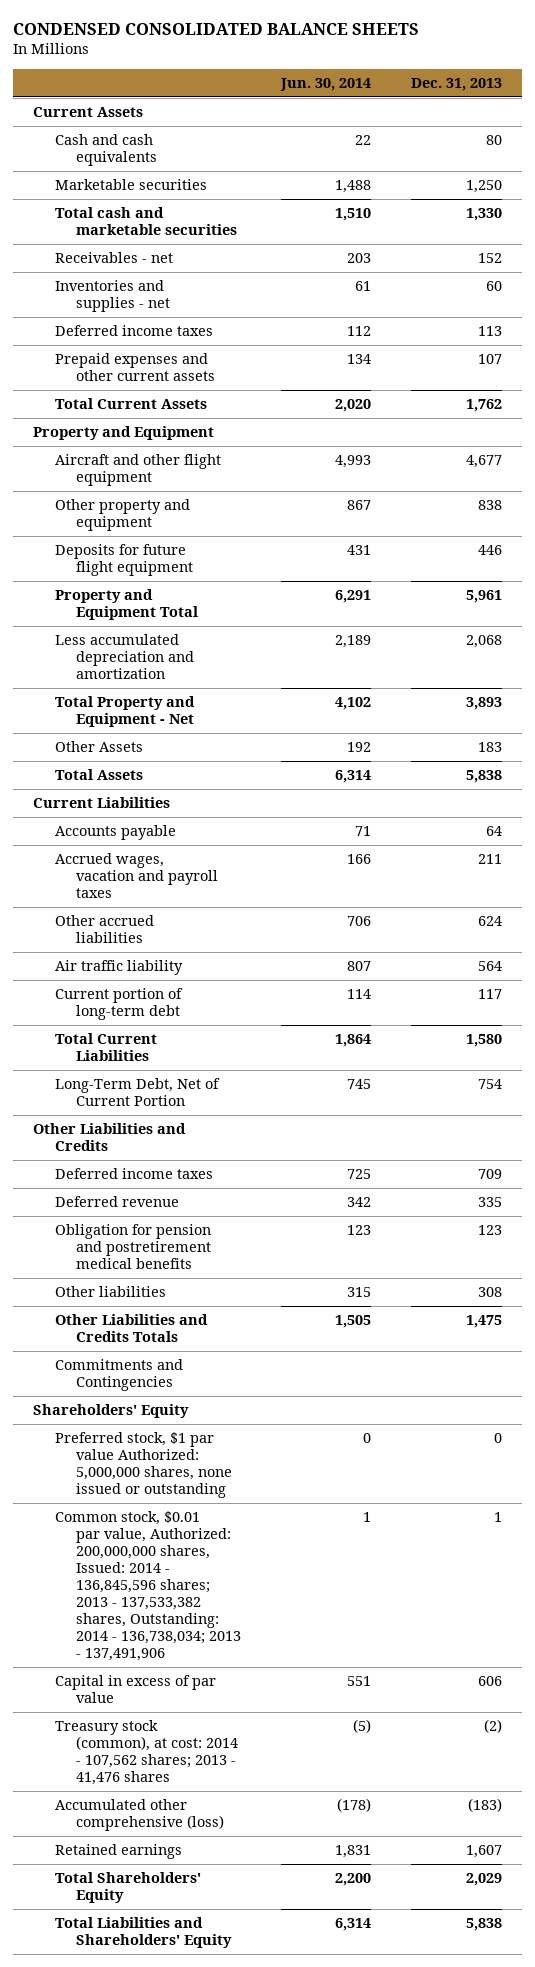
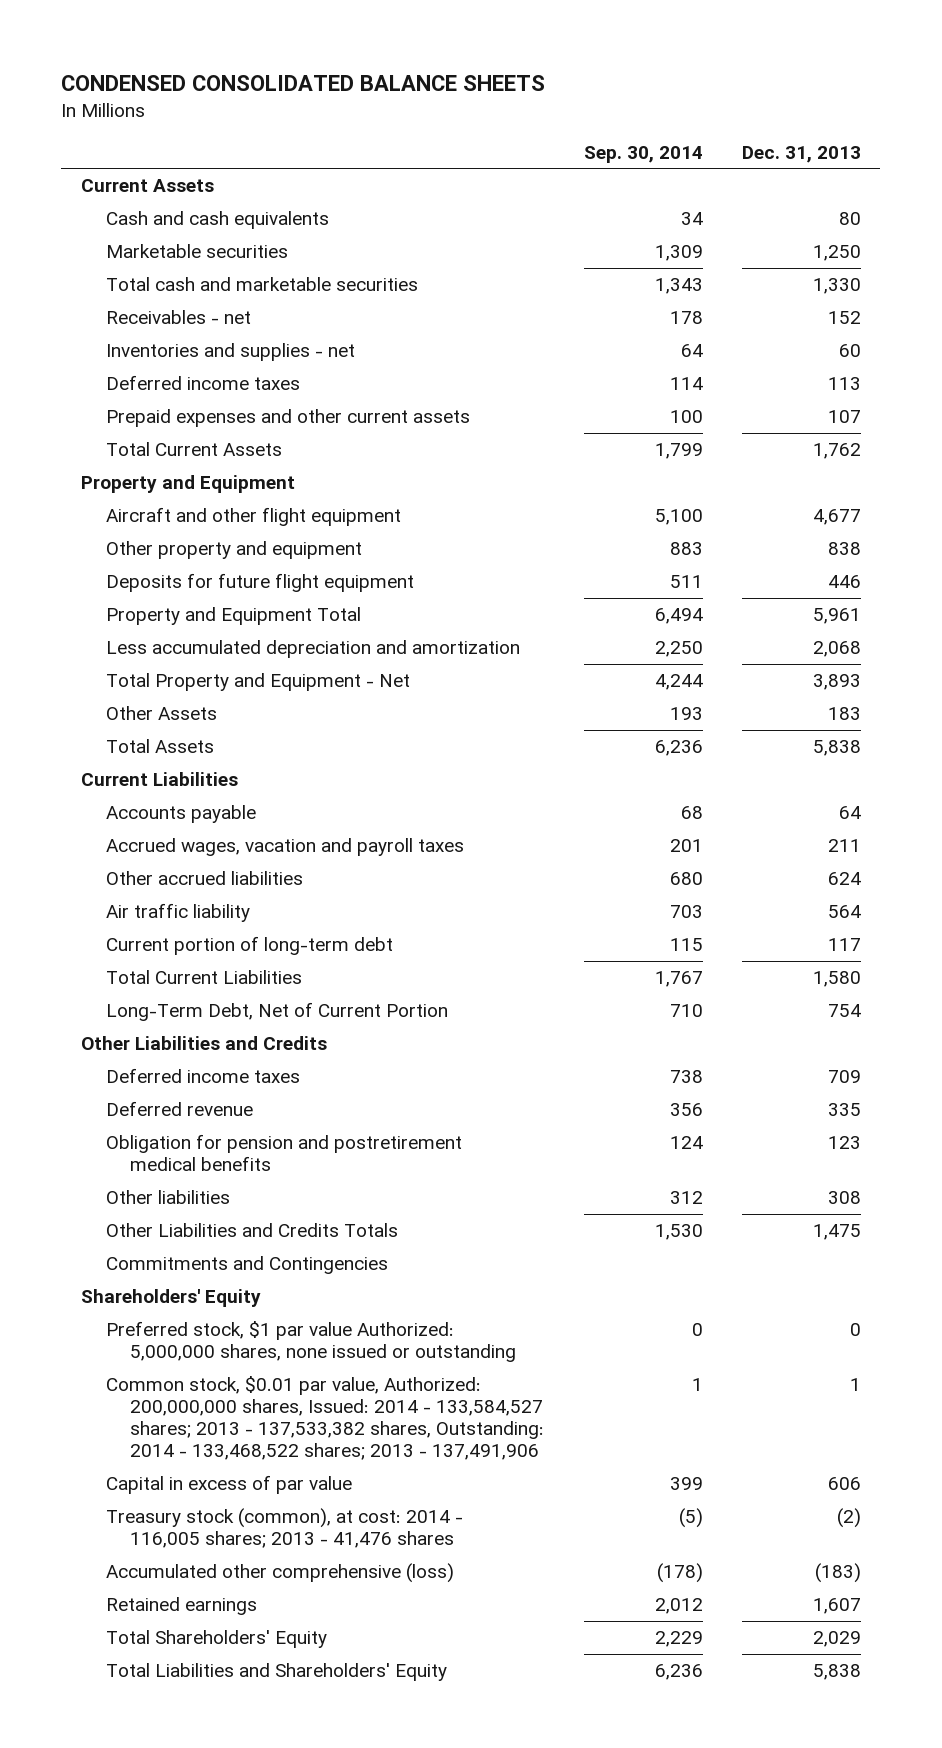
- | Jun. 30, 2014 | Dec. 31, 2013
+ | Sep. 30, 2014 | Dec. 31, 2013
- Common stock, $0.01 par value, Authorized: 200,000,000 shares, Issued: 2014 - 136,845,596 shares; 2013 - 137,533,382 shares, Outstanding: 2014 - 136,738,034; 2013 - 137,491,906 | 1 | 1
+ Common stock, $0.01 par value, Authorized: 200,000,000 shares, Issued: 2014 - 133,584,527 shares; 2013 - 137,533,382 shares, Outstanding: 2014 - 133,468,522 shares; 2013 - 137,491,906 | 1 | 1
- Treasury stock (common), at cost: 2014 - 107,562 shares; 2013 - 41,476 shares | (5) | (2)
+ Treasury stock (common), at cost: 2014 - 116,005 shares; 2013 - 41,476 shares | (5) | (2)

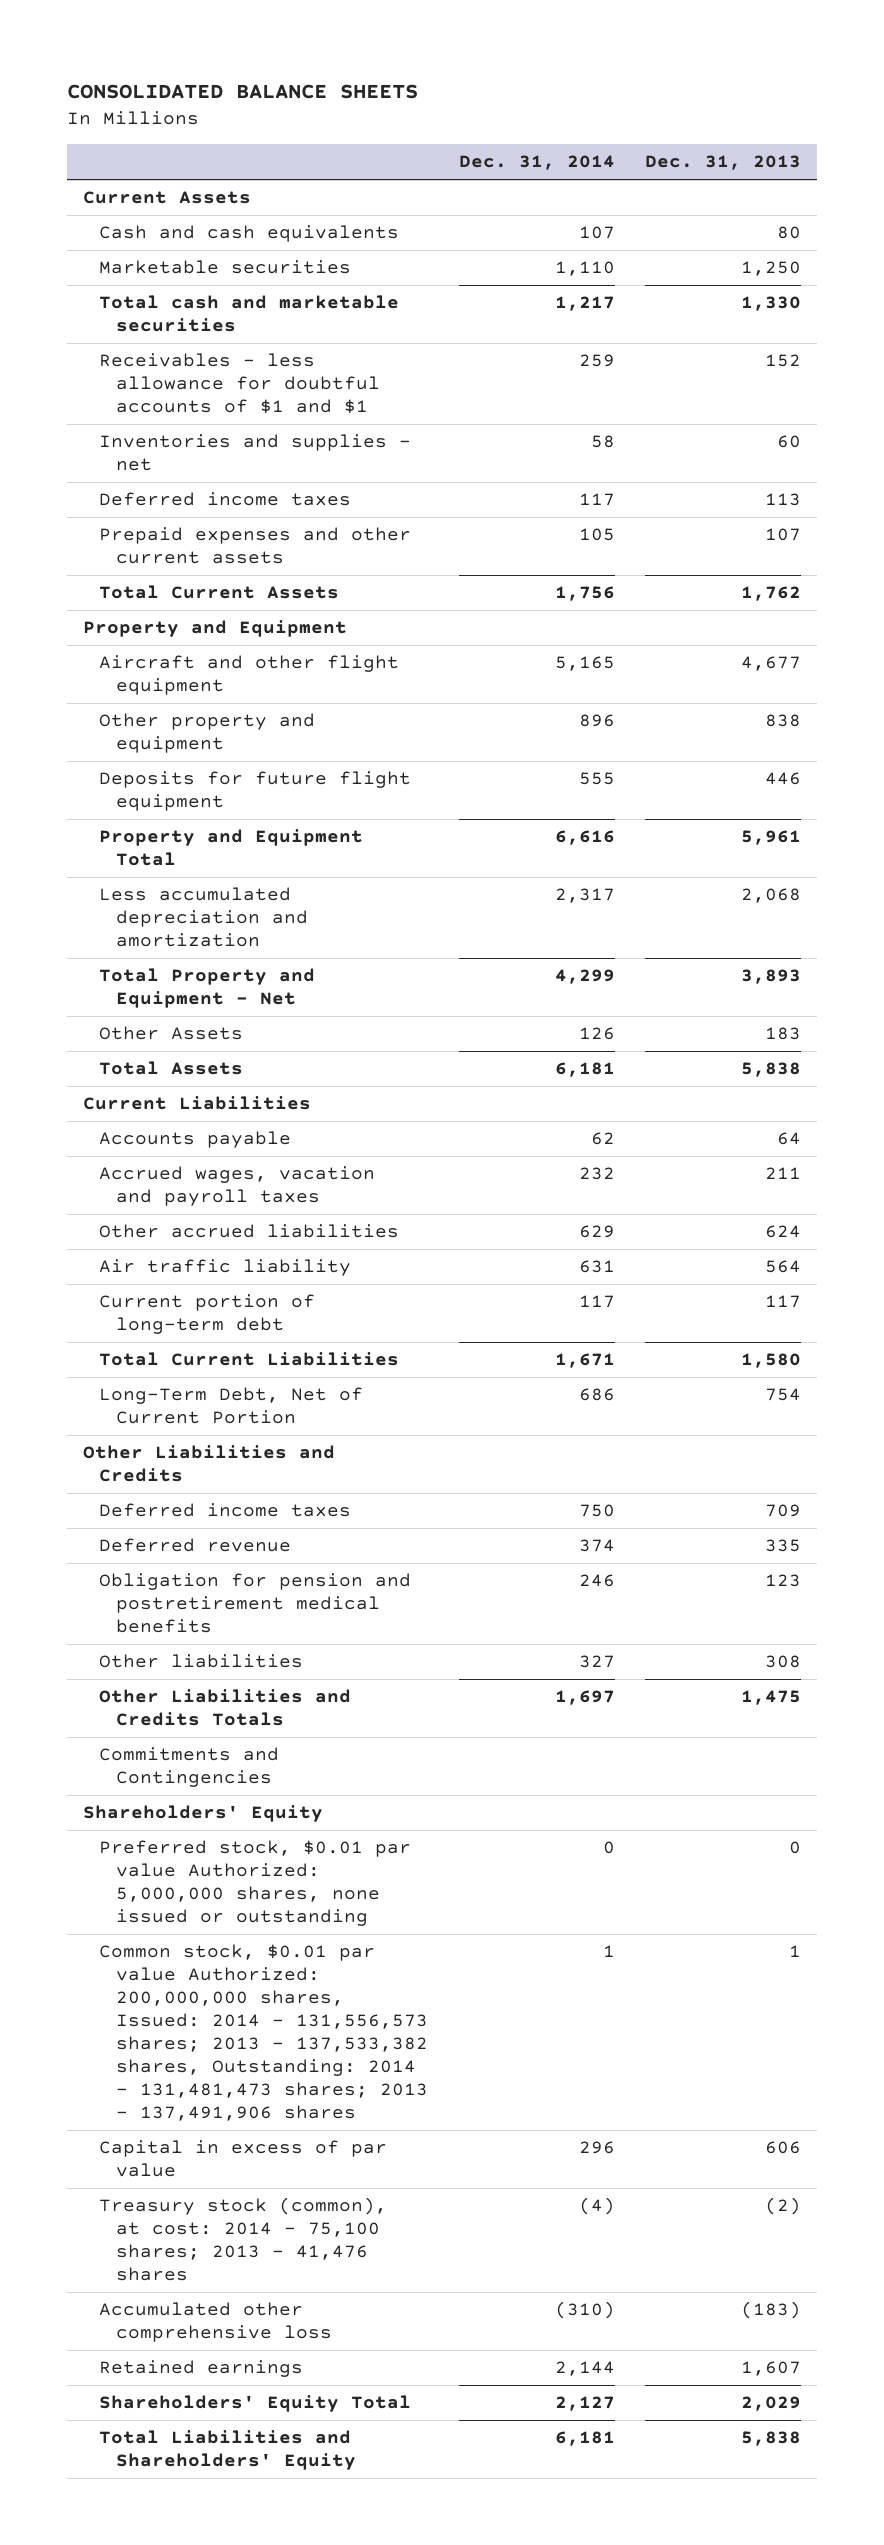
- CONDENSED CONSOLIDATED BALANCE SHEETS
+ CONSOLIDATED BALANCE SHEETS
- | Sep. 30, 2014 | Dec. 31, 2013
+ | Dec. 31, 2014 | Dec. 31, 2013
- Receivables - net | 178 | 152
+ Receivables - less allowance for doubtful accounts of $1 and $1 | 259 | 152
- Preferred stock, $1 par value Authorized: 5,000,000 shares, none issued or outstanding | 0 | 0
- Common stock, $0.01 par value, Authorized: 200,000,000 shares, Issued: 2014 - 133,584,527 shares; 2013 - 137,533,382 shares, Outstanding: 2014 - 133,468,522 shares; 2013 - 137,491,906 | 1 | 1
+ Preferred stock, $0.01 par value Authorized: 5,000,000 shares, none issued or outstanding | 0 | 0
+ Common stock, $0.01 par value Authorized: 200,000,000 shares, Issued: 2014 - 131,556,573 shares; 2013 - 137,533,382 shares, Outstanding: 2014 - 131,481,473 shares; 2013 - 137,491,906 shares | 1 | 1
- Treasury stock (common), at cost: 2014 - 116,005 shares; 2013 - 41,476 shares | (5) | (2)
- Accumulated other comprehensive (loss) | (178) | (183)
+ Treasury stock (common), at cost: 2014 - 75,100 shares; 2013 - 41,476 shares | (4) | (2)
+ Accumulated other comprehensive loss | (310) | (183)
- Total Shareholders' Equity | 2,229 | 2,029
+ Shareholders' Equity Total | 2,127 | 2,029

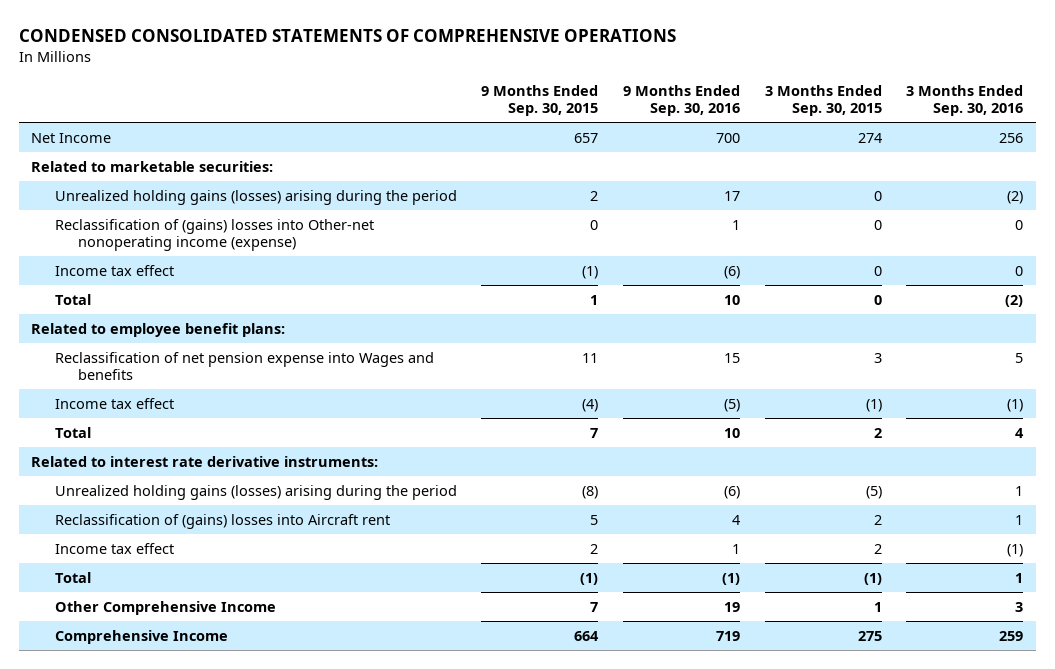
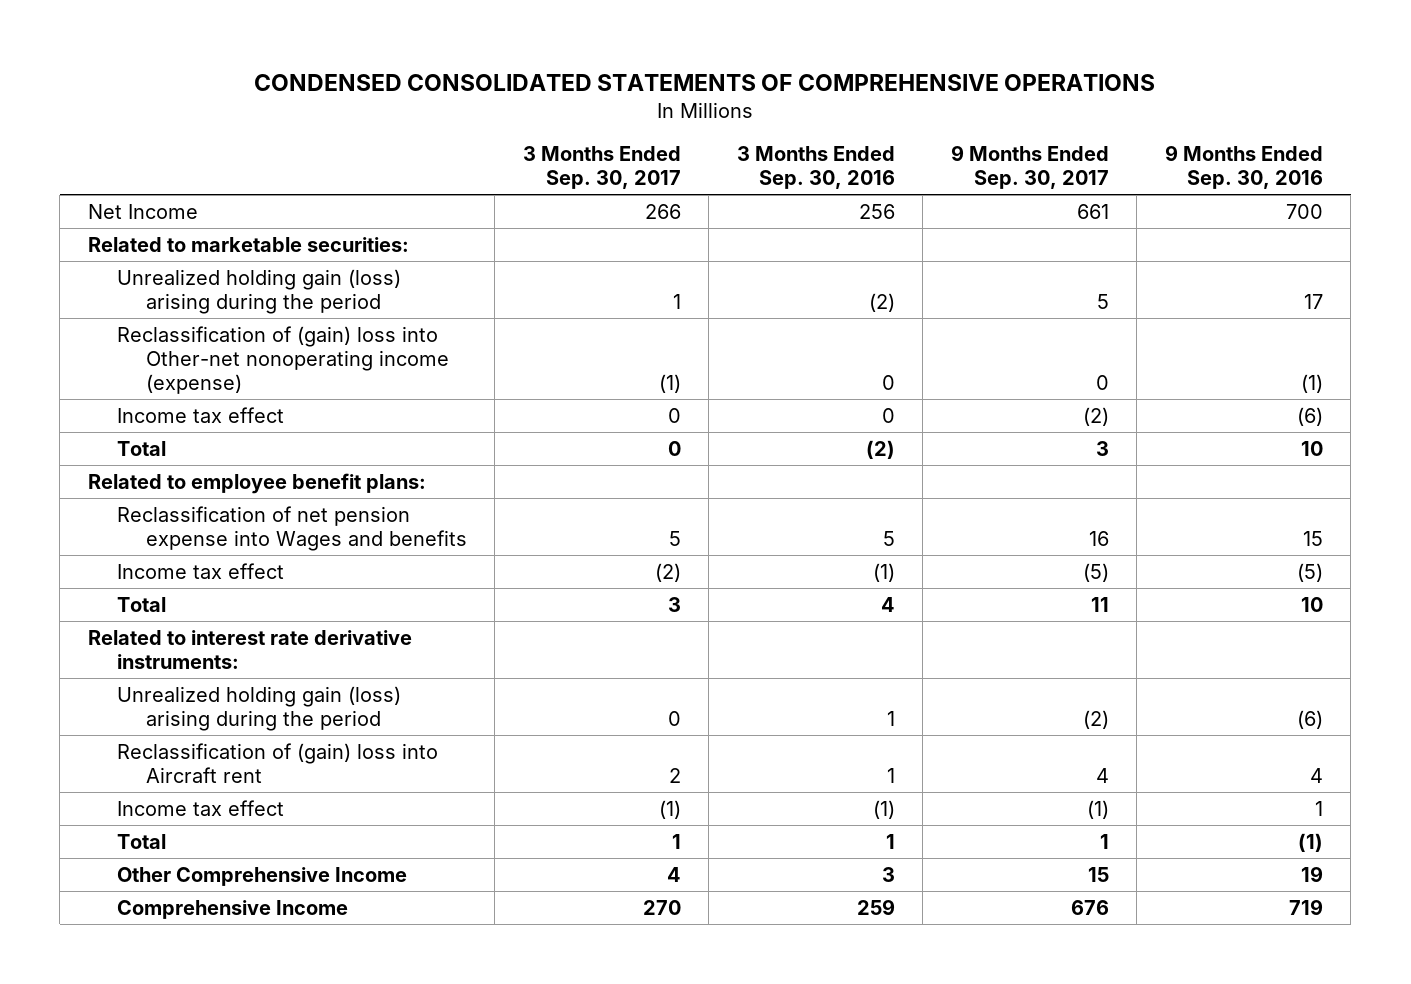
- | 9 Months Ended Sep. 30, 2015 | 9 Months Ended Sep. 30, 2016 | 3 Months Ended Sep. 30, 2015 | 3 Months Ended Sep. 30, 2016
+ | 3 Months Ended Sep. 30, 2017 | 3 Months Ended Sep. 30, 2016 | 9 Months Ended Sep. 30, 2017 | 9 Months Ended Sep. 30, 2016
- Unrealized holding gains (losses) arising during the period | 2 | 17 | 0 | (2)
- Reclassification of (gains) losses into Other-net nonoperating income (expense) | 0 | 1 | 0 | 0
+ Unrealized holding gain (loss) arising during the period | 1 | (2) | 5 | 17
+ Reclassification of (gain) loss into Other-net nonoperating income (expense) | (1) | 0 | 0 | (1)
- Unrealized holding gains (losses) arising during the period | (8) | (6) | (5) | 1
- Reclassification of (gains) losses into Aircraft rent | 5 | 4 | 2 | 1
+ Unrealized holding gain (loss) arising during the period | 0 | 1 | (2) | (6)
+ Reclassification of (gain) loss into Aircraft rent | 2 | 1 | 4 | 4

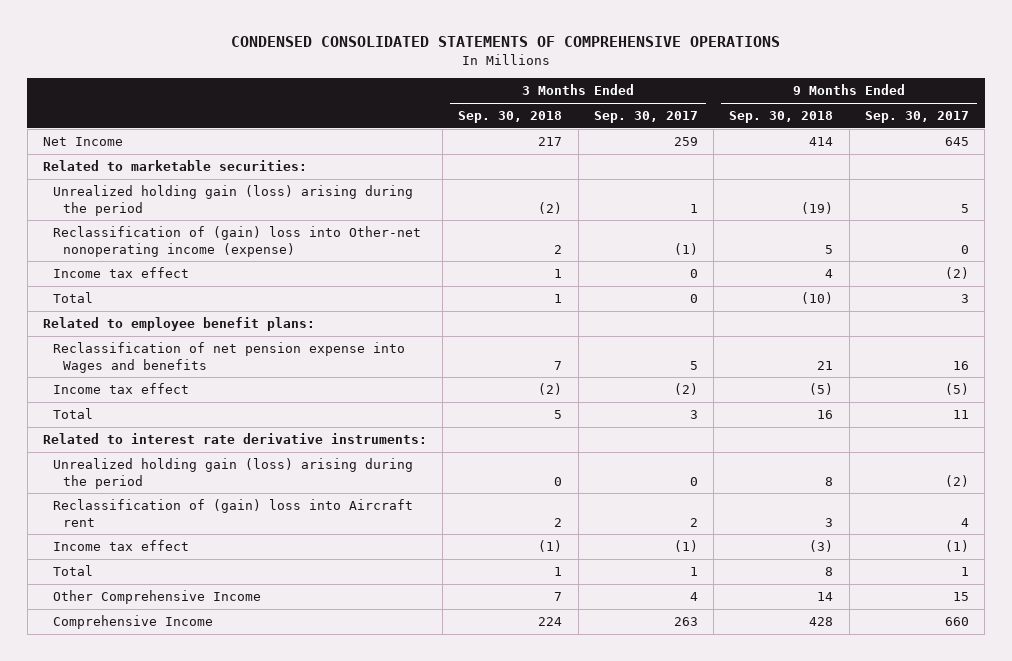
- | 3 Months Ended Sep. 30, 2017 | 3 Months Ended Sep. 30, 2016 | 9 Months Ended Sep. 30, 2017 | 9 Months Ended Sep. 30, 2016
+ | 3 Months Ended Sep. 30, 2018 | 3 Months Ended Sep. 30, 2017 | 9 Months Ended Sep. 30, 2018 | 9 Months Ended Sep. 30, 2017
- Net Income | 266 | 256 | 661 | 700
+ Net Income | 217 | 259 | 414 | 645
- Comprehensive Income | 270 | 259 | 676 | 719
+ Comprehensive Income | 224 | 263 | 428 | 660

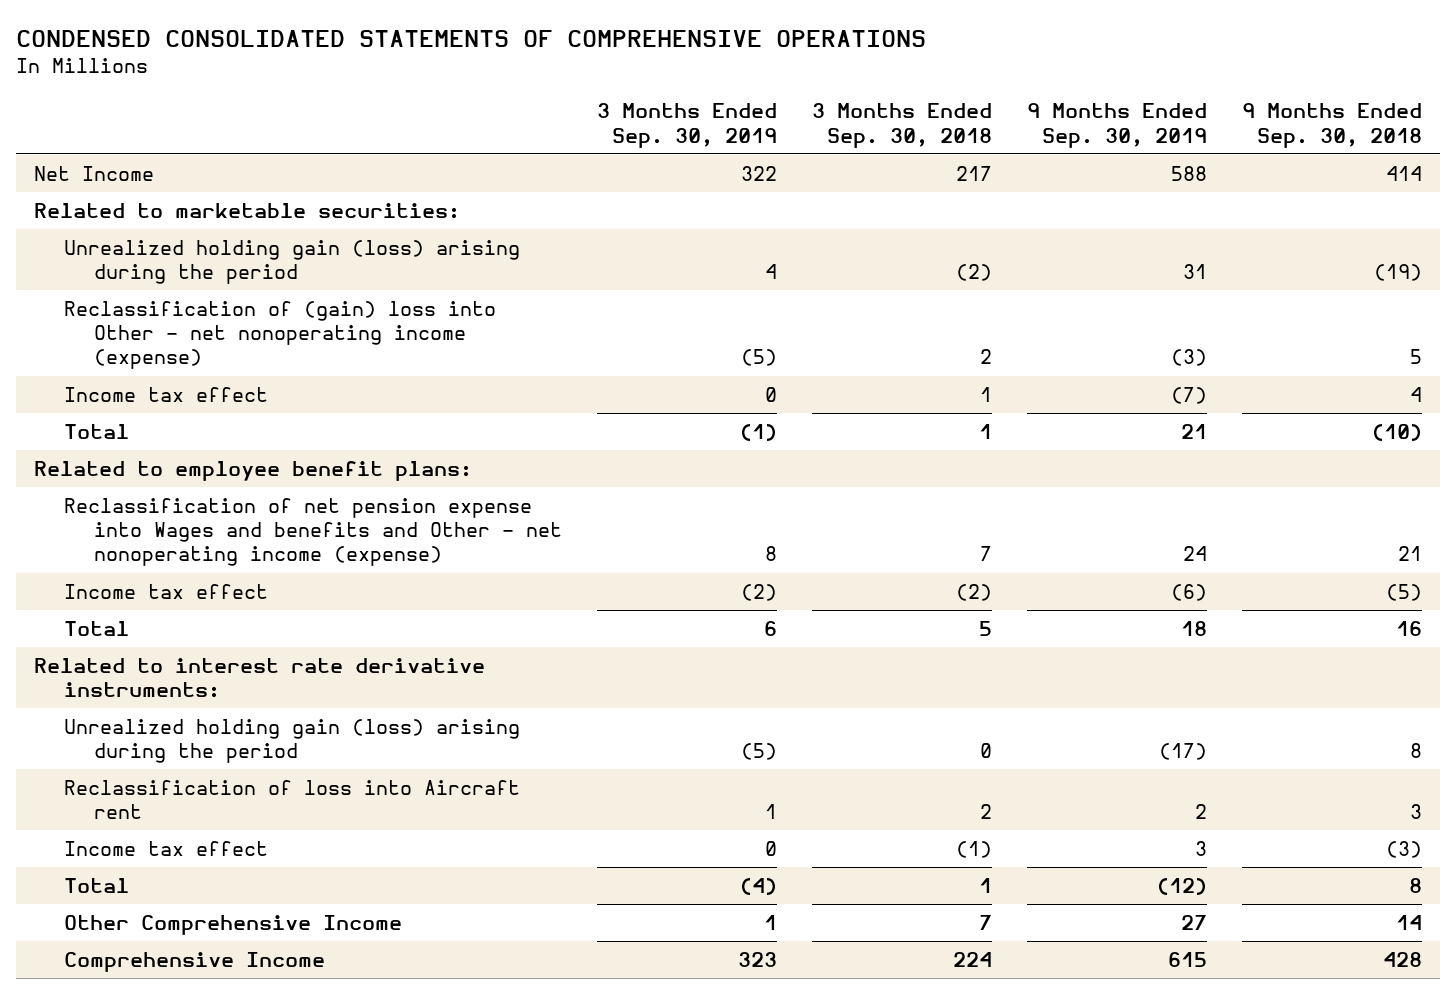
- | 3 Months Ended Sep. 30, 2018 | 3 Months Ended Sep. 30, 2017 | 9 Months Ended Sep. 30, 2018 | 9 Months Ended Sep. 30, 2017
+ | 3 Months Ended Sep. 30, 2019 | 3 Months Ended Sep. 30, 2018 | 9 Months Ended Sep. 30, 2019 | 9 Months Ended Sep. 30, 2018
- Reclassification of (gain) loss into Other-net nonoperating income (expense) | 2 | (1) | 5 | 0
+ Reclassification of (gain) loss into Other - net nonoperating income (expense) | (5) | 2 | (3) | 5
- Reclassification of net pension expense into Wages and benefits | 7 | 5 | 21 | 16
+ Reclassification of net pension expense into Wages and benefits and Other - net nonoperating income (expense) | 8 | 7 | 24 | 21
- Reclassification of (gain) loss into Aircraft rent | 2 | 2 | 3 | 4
+ Reclassification of loss into Aircraft rent | 1 | 2 | 2 | 3

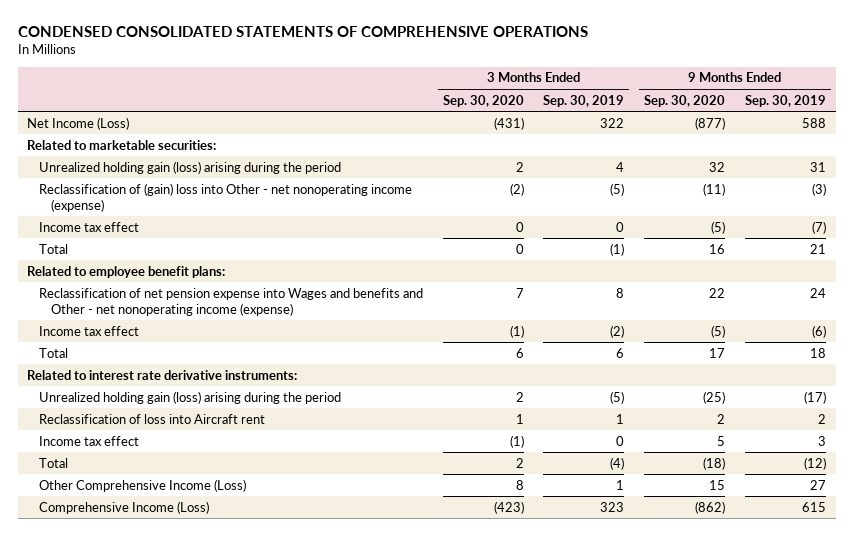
- | 3 Months Ended Sep. 30, 2019 | 3 Months Ended Sep. 30, 2018 | 9 Months Ended Sep. 30, 2019 | 9 Months Ended Sep. 30, 2018
+ | 3 Months Ended Sep. 30, 2020 | 3 Months Ended Sep. 30, 2019 | 9 Months Ended Sep. 30, 2020 | 9 Months Ended Sep. 30, 2019
- Net Income | 322 | 217 | 588 | 414
+ Net Income (Loss) | (431) | 322 | (877) | 588
- Other Comprehensive Income | 1 | 7 | 27 | 14
- Comprehensive Income | 323 | 224 | 615 | 428
+ Other Comprehensive Income (Loss) | 8 | 1 | 15 | 27
+ Comprehensive Income (Loss) | (423) | 323 | (862) | 615

